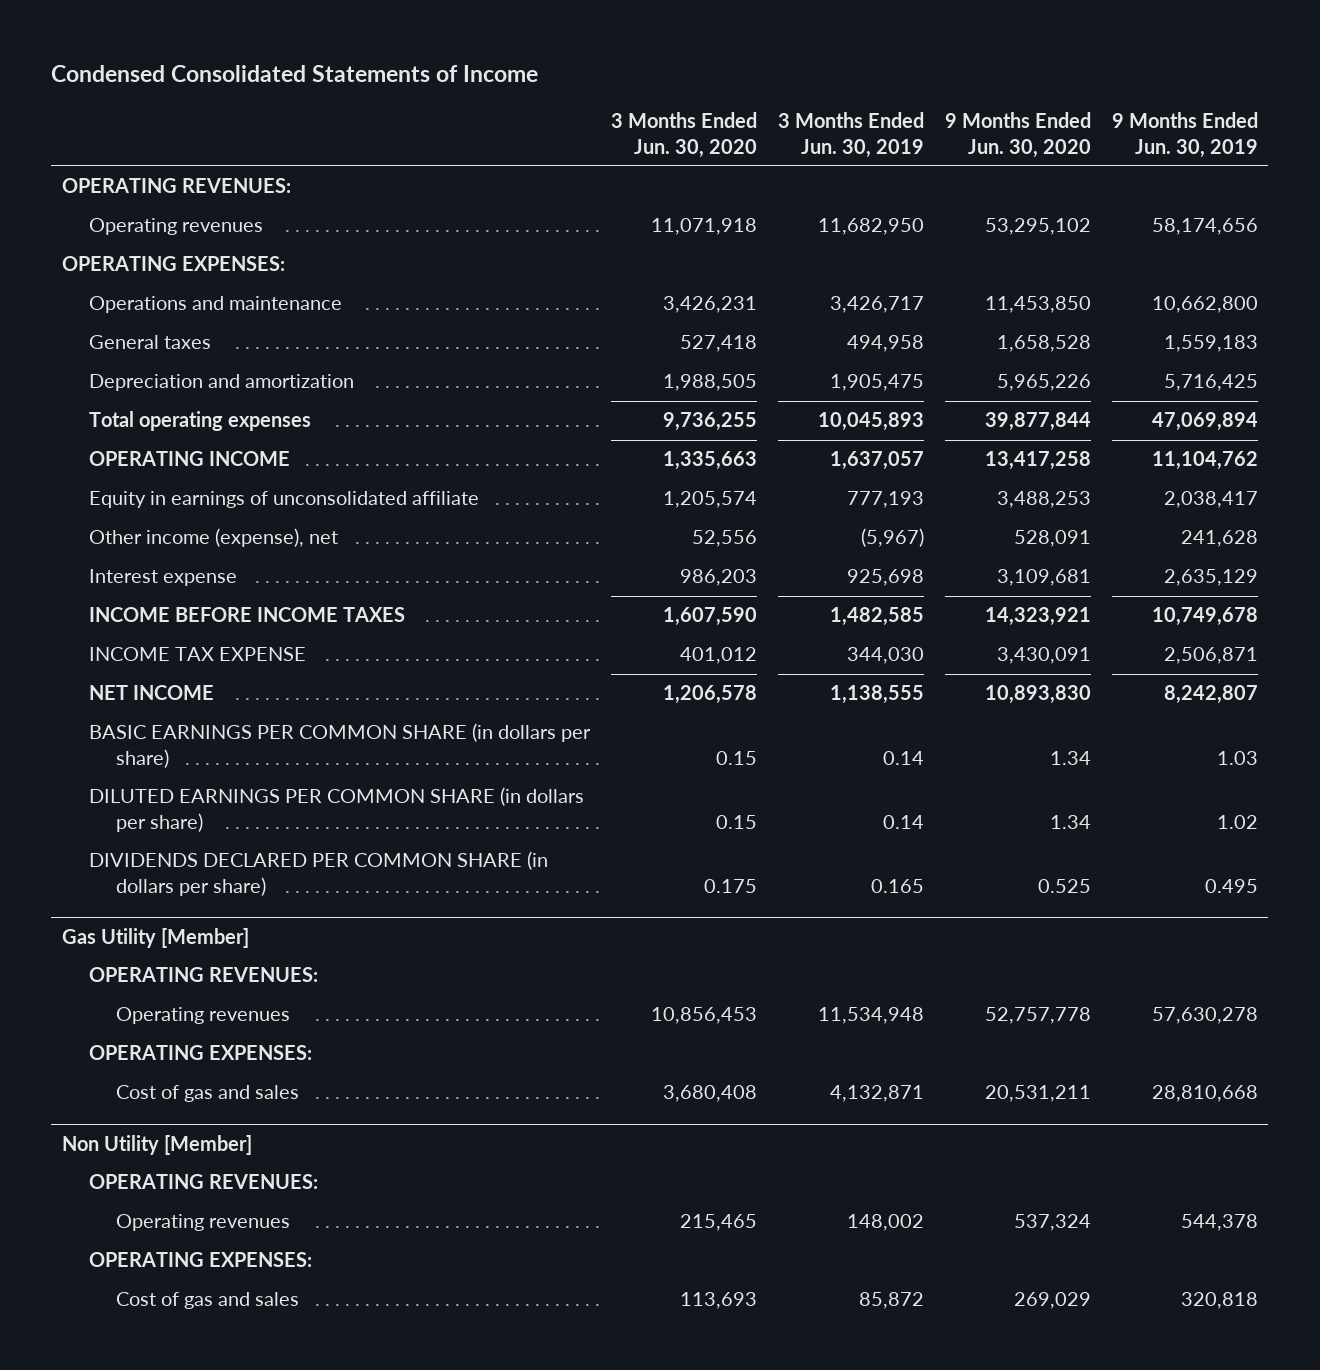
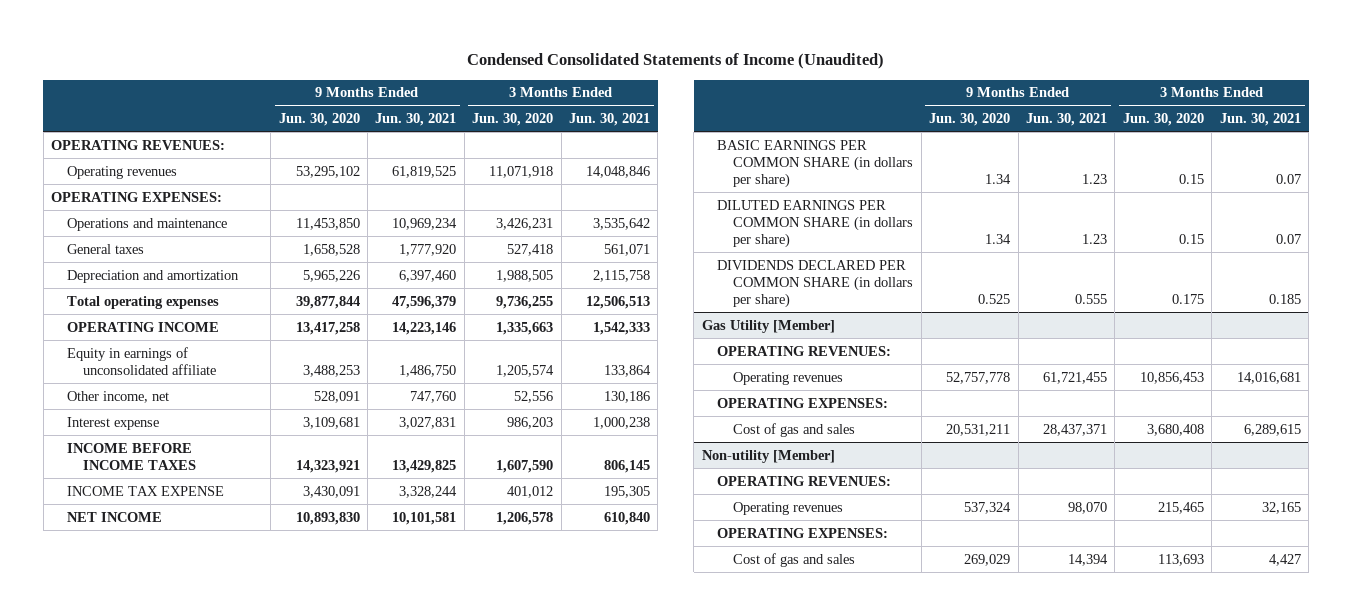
- Condensed Consolidated Statements of Income
+ Condensed Consolidated Statements of Income (Unaudited)
- | 3 Months Ended Jun. 30, 2020 | 3 Months Ended Jun. 30, 2019 | 9 Months Ended Jun. 30, 2020 | 9 Months Ended Jun. 30, 2019
+ | 9 Months Ended Jun. 30, 2020 | 9 Months Ended Jun. 30, 2021 | 3 Months Ended Jun. 30, 2020 | 3 Months Ended Jun. 30, 2021
- Other income (expense), net | 52,556 | (5,967) | 528,091 | 241,628
+ Other income, net | 528,091 | 747,760 | 52,556 | 130,186
- Non Utility [Member]
+ Non-utility [Member]

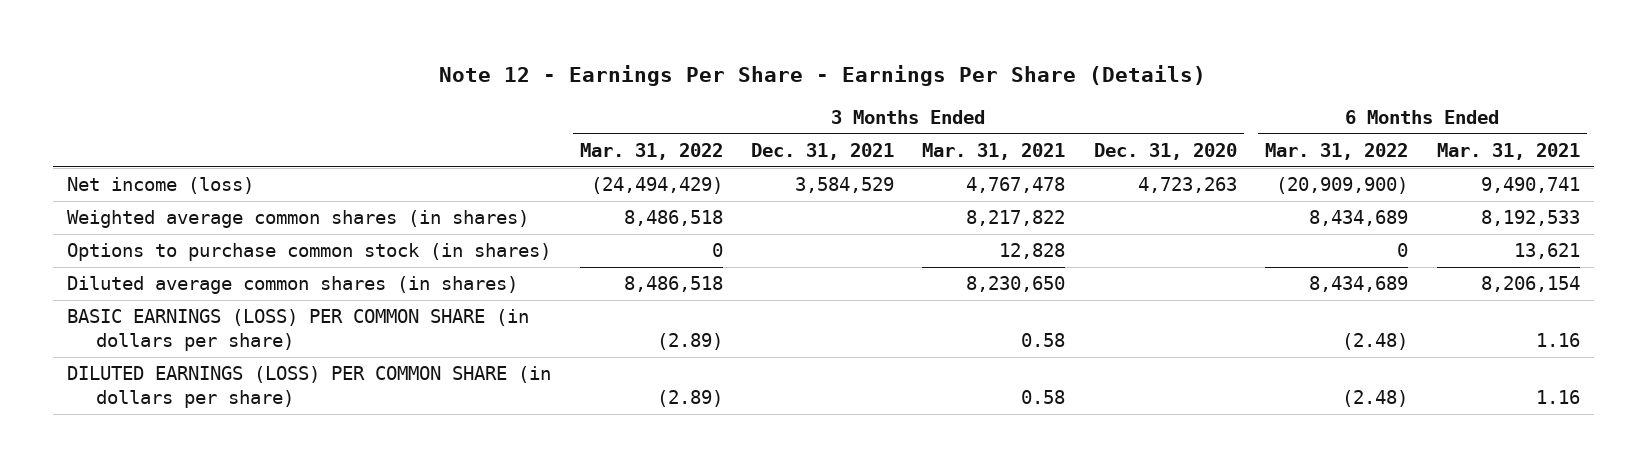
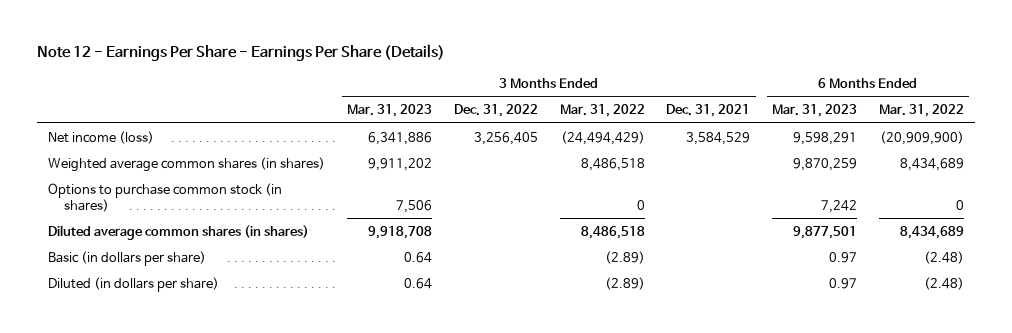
- | 3 Months Ended Mar. 31, 2022 | 3 Months Ended Dec. 31, 2021 | 3 Months Ended Mar. 31, 2021 | 3 Months Ended Dec. 31, 2020 | 6 Months Ended Mar. 31, 2022 | 6 Months Ended Mar. 31, 2021
+ | 3 Months Ended Mar. 31, 2023 | 3 Months Ended Dec. 31, 2022 | 3 Months Ended Mar. 31, 2022 | 3 Months Ended Dec. 31, 2021 | 6 Months Ended Mar. 31, 2023 | 6 Months Ended Mar. 31, 2022
- BASIC EARNINGS (LOSS) PER COMMON SHARE (in dollars per share) | (2.89) | | 0.58 | | (2.48) | 1.16
- DILUTED EARNINGS (LOSS) PER COMMON SHARE (in dollars per share) | (2.89) | | 0.58 | | (2.48) | 1.16
+ Basic (in dollars per share) | 0.64 | | (2.89) | | 0.97 | (2.48)
+ Diluted (in dollars per share) | 0.64 | | (2.89) | | 0.97 | (2.48)

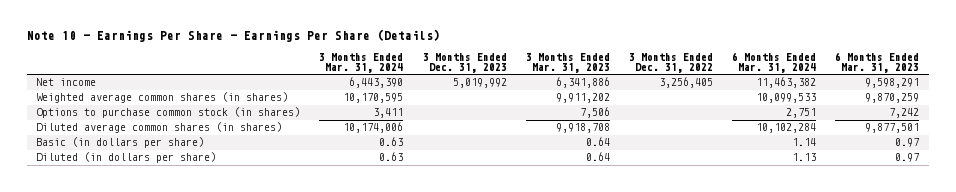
- Note 12 - Earnings Per Share - Earnings Per Share (Details)
+ Note 10 - Earnings Per Share - Earnings Per Share (Details)
- | 3 Months Ended Mar. 31, 2023 | 3 Months Ended Dec. 31, 2022 | 3 Months Ended Mar. 31, 2022 | 3 Months Ended Dec. 31, 2021 | 6 Months Ended Mar. 31, 2023 | 6 Months Ended Mar. 31, 2022
+ | 3 Months Ended Mar. 31, 2024 | 3 Months Ended Dec. 31, 2023 | 3 Months Ended Mar. 31, 2023 | 3 Months Ended Dec. 31, 2022 | 6 Months Ended Mar. 31, 2024 | 6 Months Ended Mar. 31, 2023
- Net income (loss) | 6,341,886 | 3,256,405 | (24,494,429) | 3,584,529 | 9,598,291 | (20,909,900)
+ Net income | 6,443,390 | 5,019,992 | 6,341,886 | 3,256,405 | 11,463,382 | 9,598,291

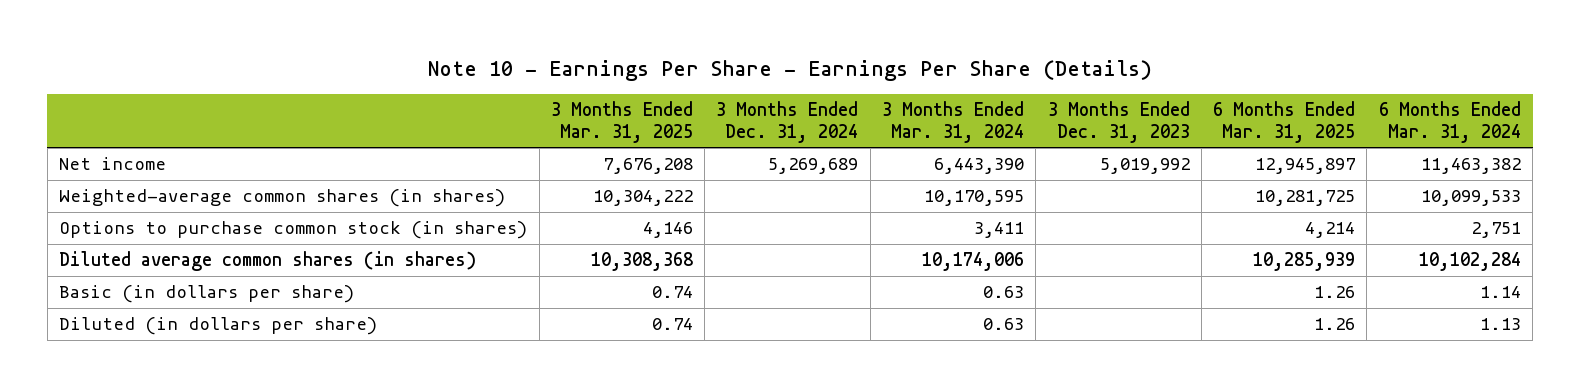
- | 3 Months Ended Mar. 31, 2024 | 3 Months Ended Dec. 31, 2023 | 3 Months Ended Mar. 31, 2023 | 3 Months Ended Dec. 31, 2022 | 6 Months Ended Mar. 31, 2024 | 6 Months Ended Mar. 31, 2023
+ | 3 Months Ended Mar. 31, 2025 | 3 Months Ended Dec. 31, 2024 | 3 Months Ended Mar. 31, 2024 | 3 Months Ended Dec. 31, 2023 | 6 Months Ended Mar. 31, 2025 | 6 Months Ended Mar. 31, 2024
- Weighted average common shares (in shares) | 10,170,595 | | 9,911,202 | | 10,099,533 | 9,870,259
+ Weighted-average common shares (in shares) | 10,304,222 | | 10,170,595 | | 10,281,725 | 10,099,533

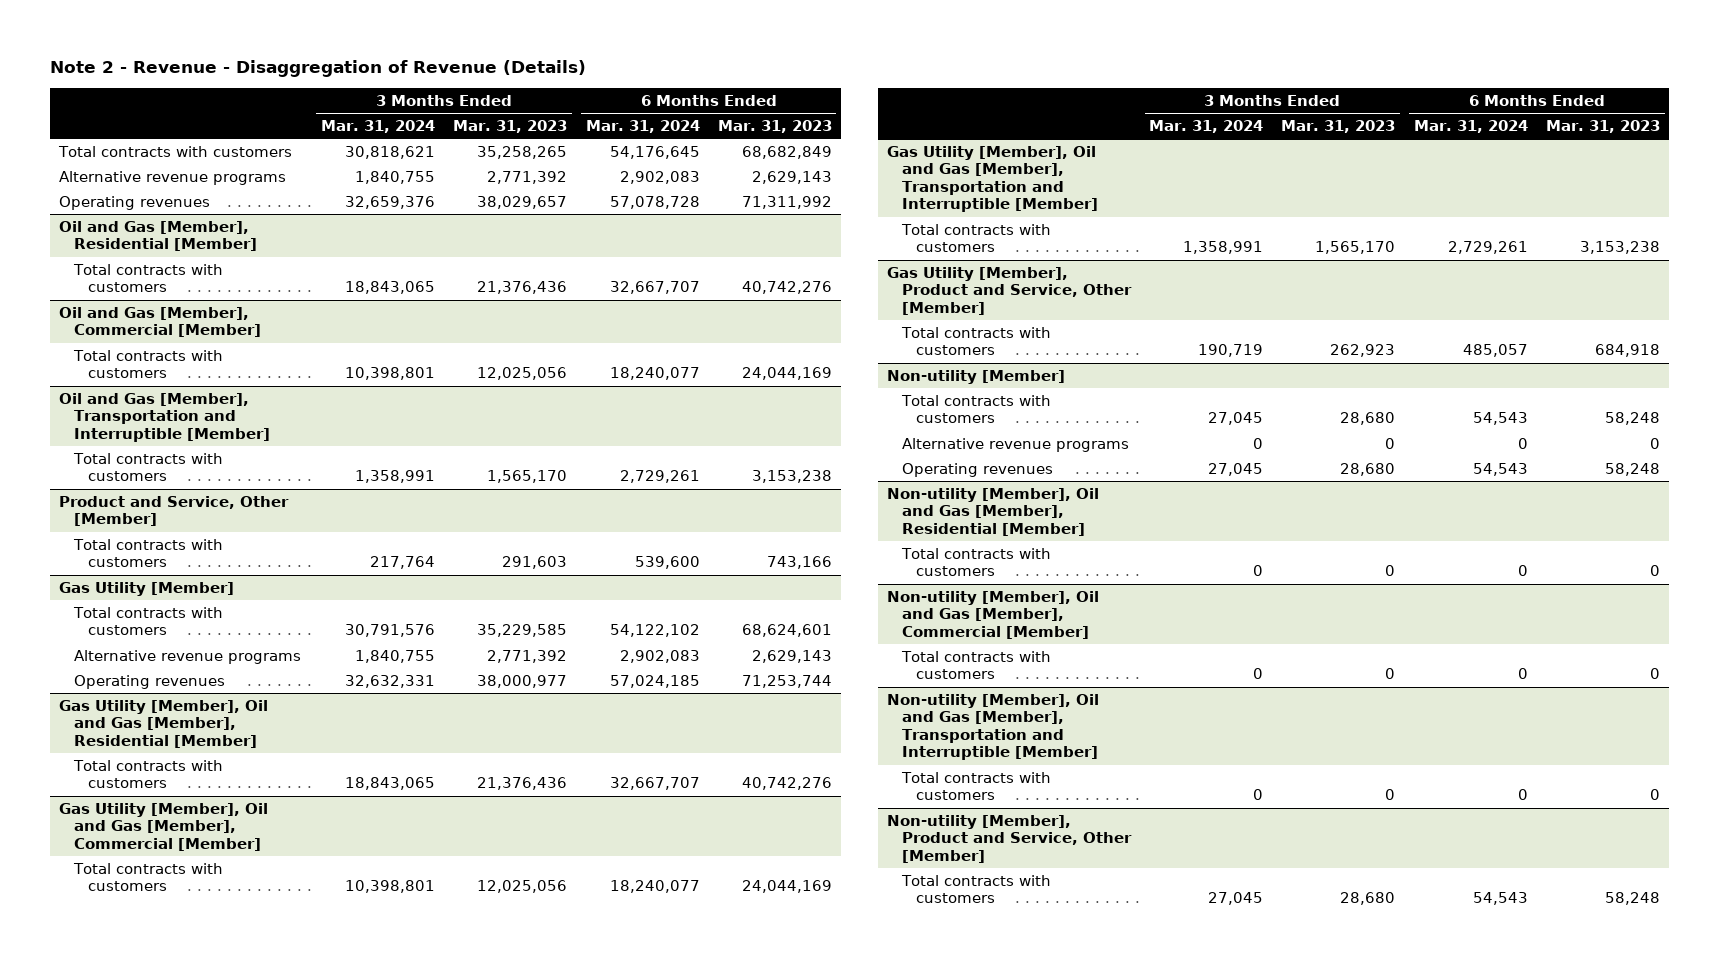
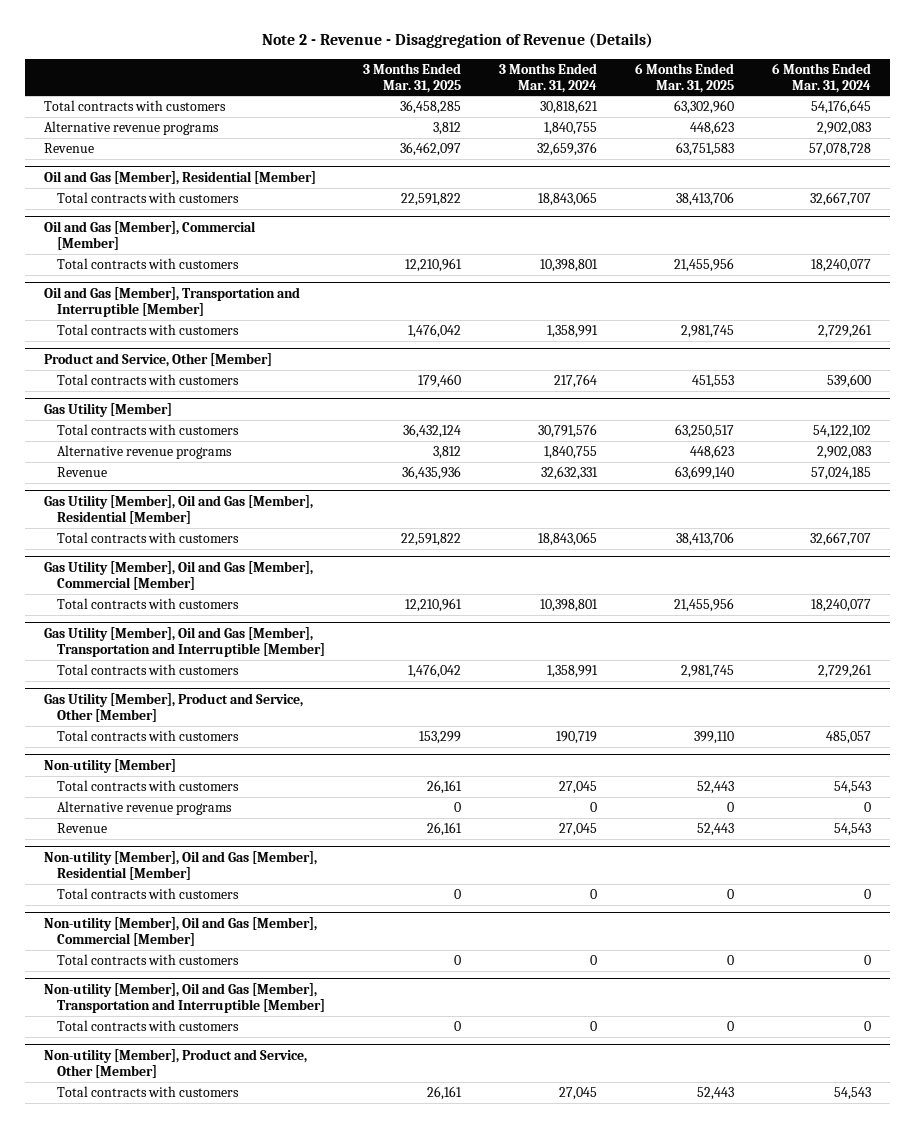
- | 3 Months Ended Mar. 31, 2024 | 3 Months Ended Mar. 31, 2023 | 6 Months Ended Mar. 31, 2024 | 6 Months Ended Mar. 31, 2023
+ | 3 Months Ended Mar. 31, 2025 | 3 Months Ended Mar. 31, 2024 | 6 Months Ended Mar. 31, 2025 | 6 Months Ended Mar. 31, 2024
- Operating revenues | 32,659,376 | 38,029,657 | 57,078,728 | 71,311,992
+ Revenue | 36,462,097 | 32,659,376 | 63,751,583 | 57,078,728
@ Gas Utility [Member]
- Operating revenues | 32,632,331 | 38,000,977 | 57,024,185 | 71,253,744
+ Revenue | 36,435,936 | 32,632,331 | 63,699,140 | 57,024,185
@ Non-utility [Member]
- Operating revenues | 27,045 | 28,680 | 54,543 | 58,248
+ Revenue | 26,161 | 27,045 | 52,443 | 54,543

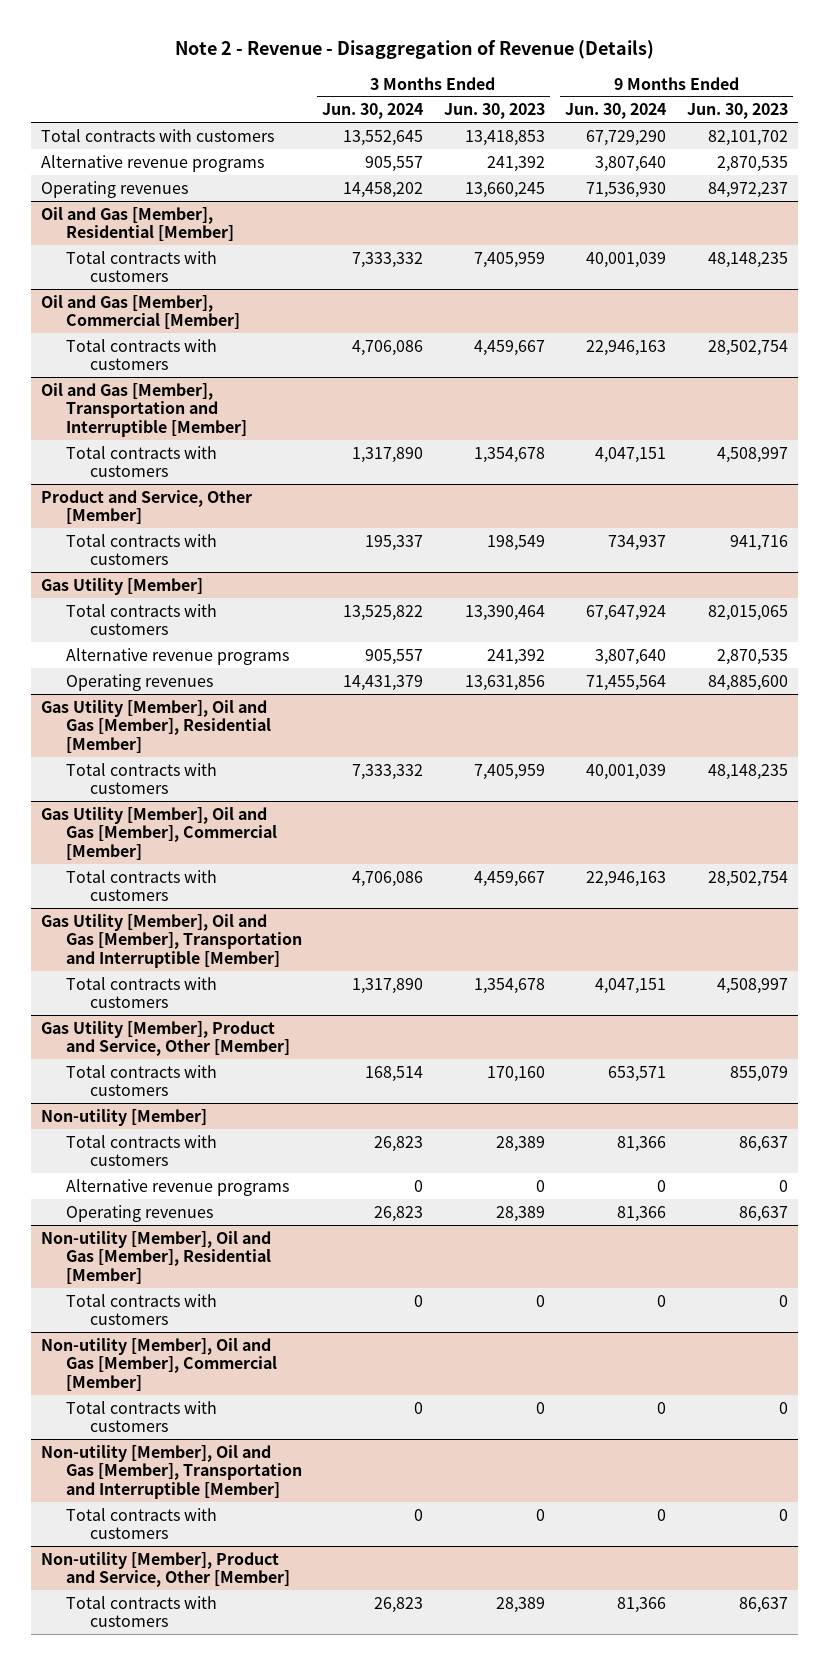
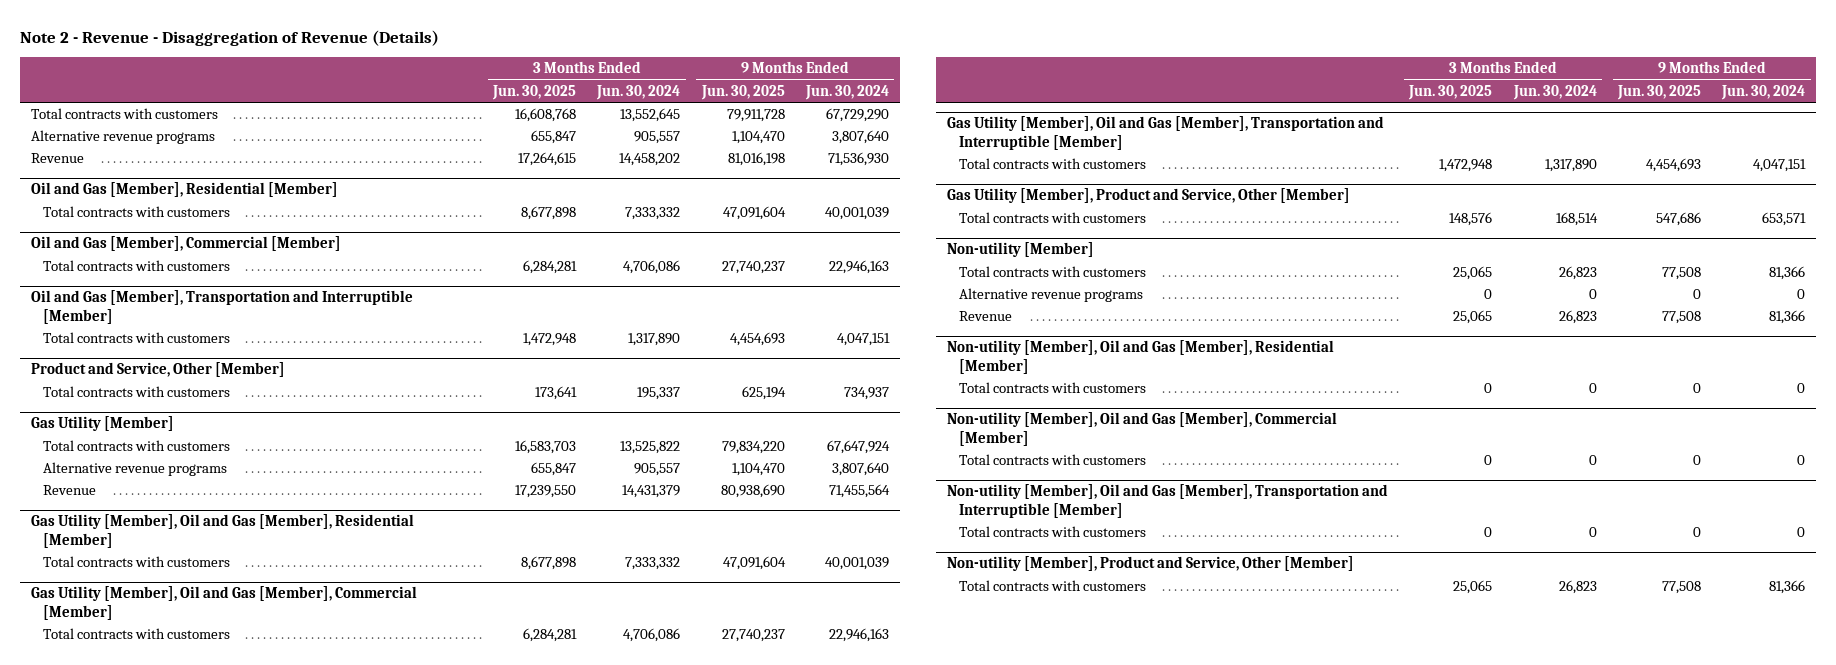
- | 3 Months Ended Jun. 30, 2024 | 3 Months Ended Jun. 30, 2023 | 9 Months Ended Jun. 30, 2024 | 9 Months Ended Jun. 30, 2023
+ | 3 Months Ended Jun. 30, 2025 | 3 Months Ended Jun. 30, 2024 | 9 Months Ended Jun. 30, 2025 | 9 Months Ended Jun. 30, 2024
- Operating revenues | 14,458,202 | 13,660,245 | 71,536,930 | 84,972,237
+ Revenue | 17,264,615 | 14,458,202 | 81,016,198 | 71,536,930
@ Gas Utility [Member]
- Operating revenues | 14,431,379 | 13,631,856 | 71,455,564 | 84,885,600
+ Revenue | 17,239,550 | 14,431,379 | 80,938,690 | 71,455,564
@ Non-utility [Member]
- Operating revenues | 26,823 | 28,389 | 81,366 | 86,637
+ Revenue | 25,065 | 26,823 | 77,508 | 81,366

